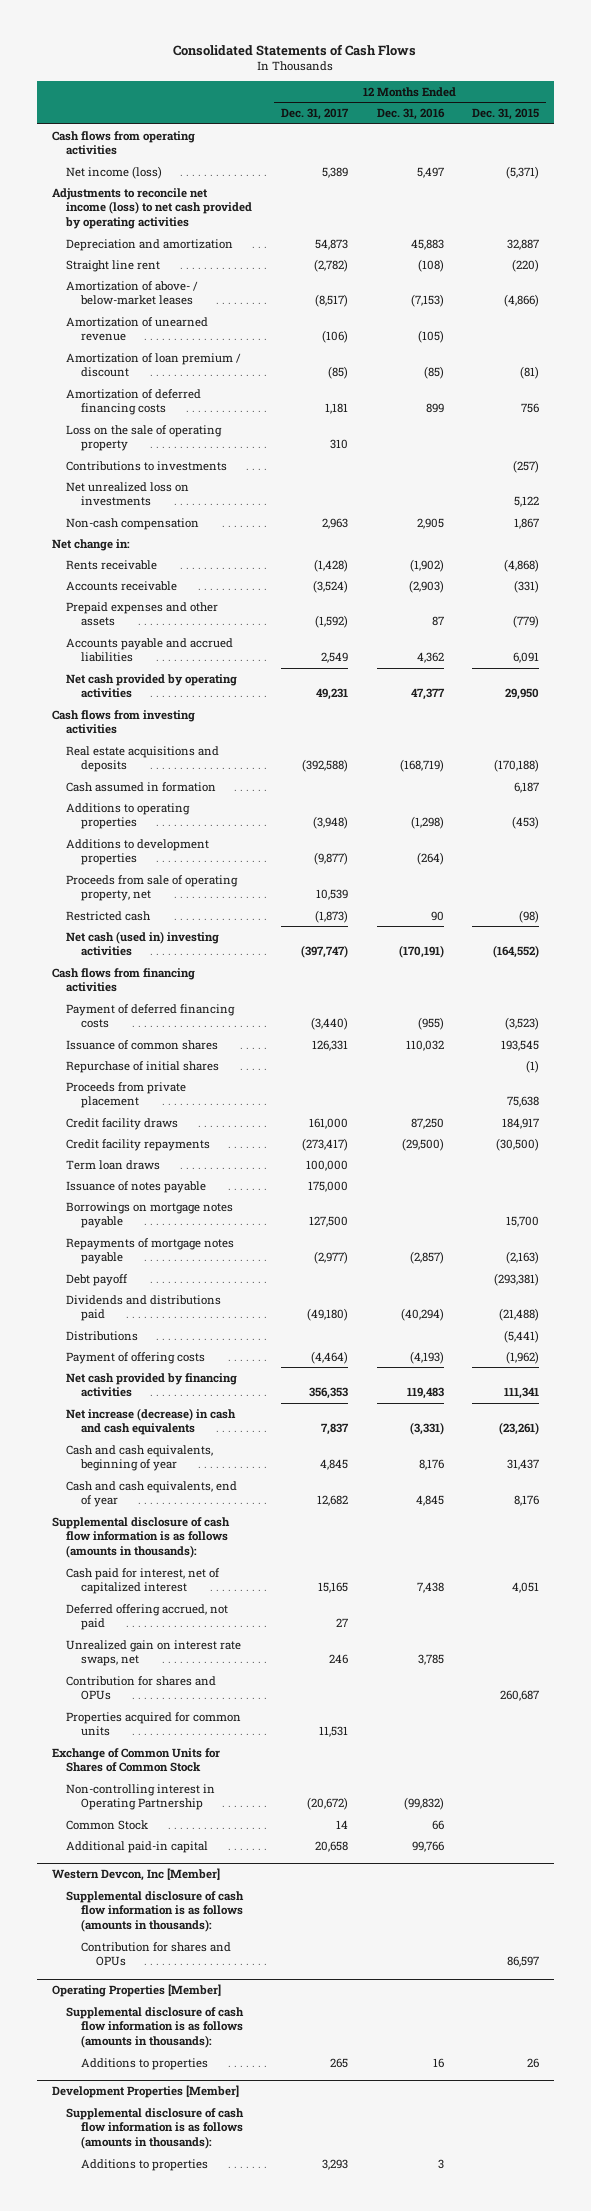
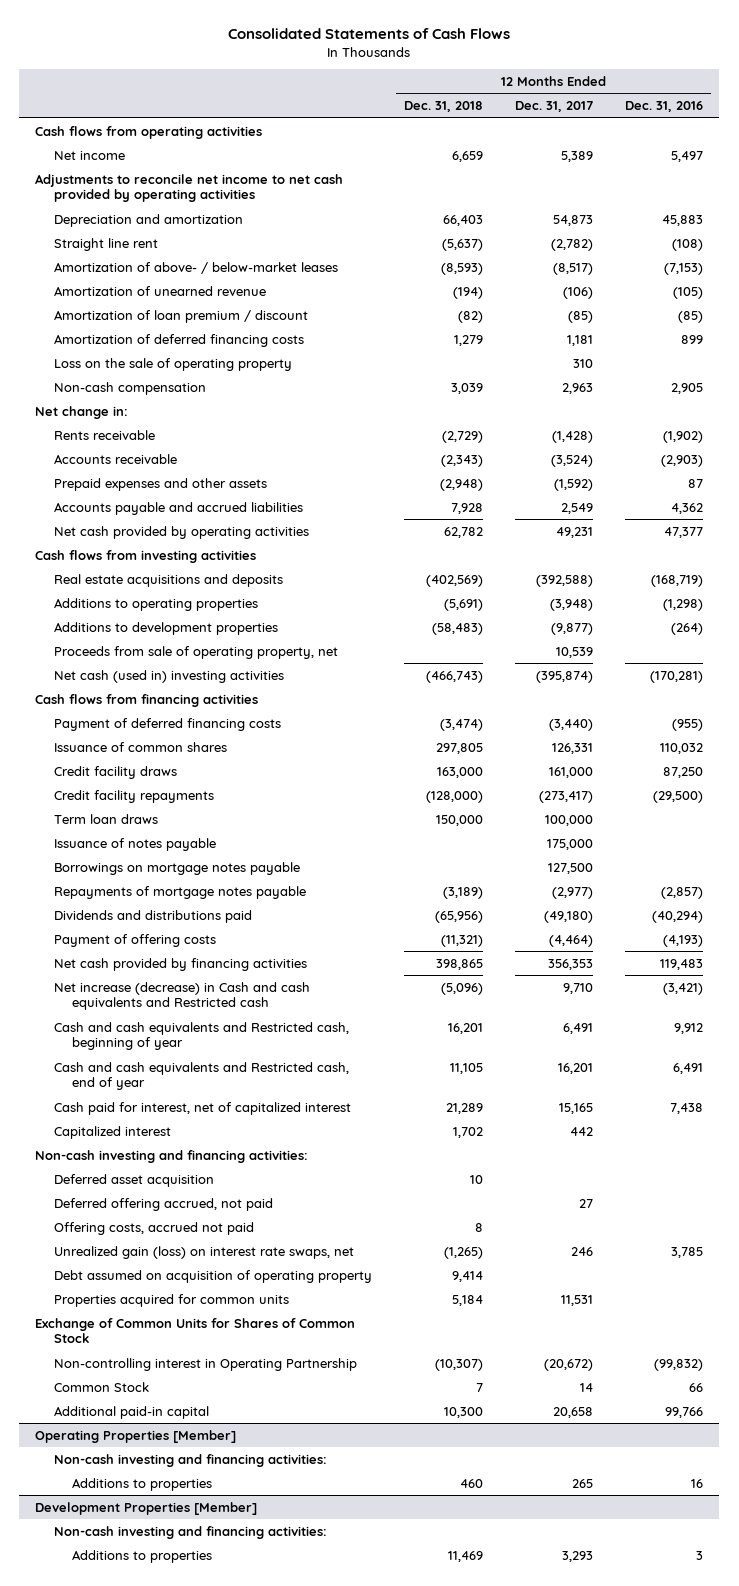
- | 12 Months Ended Dec. 31, 2017 | 12 Months Ended Dec. 31, 2016 | 12 Months Ended Dec. 31, 2015
+ | 12 Months Ended Dec. 31, 2018 | 12 Months Ended Dec. 31, 2017 | 12 Months Ended Dec. 31, 2016
- Net income (loss) | 5,389 | 5,497 | (5,371)
- Adjustments to reconcile net income (loss) to net cash provided by operating activities
+ Net income | 6,659 | 5,389 | 5,497
+ Adjustments to reconcile net income to net cash provided by operating activities
- Contributions to investments | | | (257)
- Net unrealized loss on investments | | | 5,122
- Cash assumed in formation | | | 6,187
- Restricted cash | (1,873) | 90 | (98)
- Net cash (used in) investing activities | (397,747) | (170,191) | (164,552)
+ Net cash (used in) investing activities | (466,743) | (395,874) | (170,281)
- Repurchase of initial shares | | | (1)
- Proceeds from private placement | | | 75,638
- Debt payoff | | | (293,381)
- Distributions | | | (5,441)
- Net increase (decrease) in cash and cash equivalents | 7,837 | (3,331) | (23,261)
- Cash and cash equivalents, beginning of year | 4,845 | 8,176 | 31,437
- Cash and cash equivalents, end of year | 12,682 | 4,845 | 8,176
- Supplemental disclosure of cash flow information is as follows (amounts in thousands):
+ Net increase (decrease) in Cash and cash equivalents and Restricted cash | (5,096) | 9,710 | (3,421)
+ Cash and cash equivalents and Restricted cash, beginning of year | 16,201 | 6,491 | 9,912
+ Cash and cash equivalents and Restricted cash, end of year | 11,105 | 16,201 | 6,491
+ Capitalized interest | 1,702 | 442 |
+ Non-cash investing and financing activities:
+ Deferred asset acquisition | 10 | |
- Unrealized gain on interest rate swaps, net | 246 | 3,785 |
- Contribution for shares and OPUs | | | 260,687
+ Offering costs, accrued not paid | 8 | |
+ Unrealized gain (loss) on interest rate swaps, net | (1,265) | 246 | 3,785
+ Debt assumed on acquisition of operating property | 9,414 | |
- Western Devcon, Inc [Member]
- Supplemental disclosure of cash flow information is as follows (amounts in thousands):
- Contribution for shares and OPUs | | | 86,597
@ Operating Properties [Member]
- Supplemental disclosure of cash flow information is as follows (amounts in thousands):
+ Non-cash investing and financing activities:
@ Development Properties [Member]
- Supplemental disclosure of cash flow information is as follows (amounts in thousands):
+ Non-cash investing and financing activities:

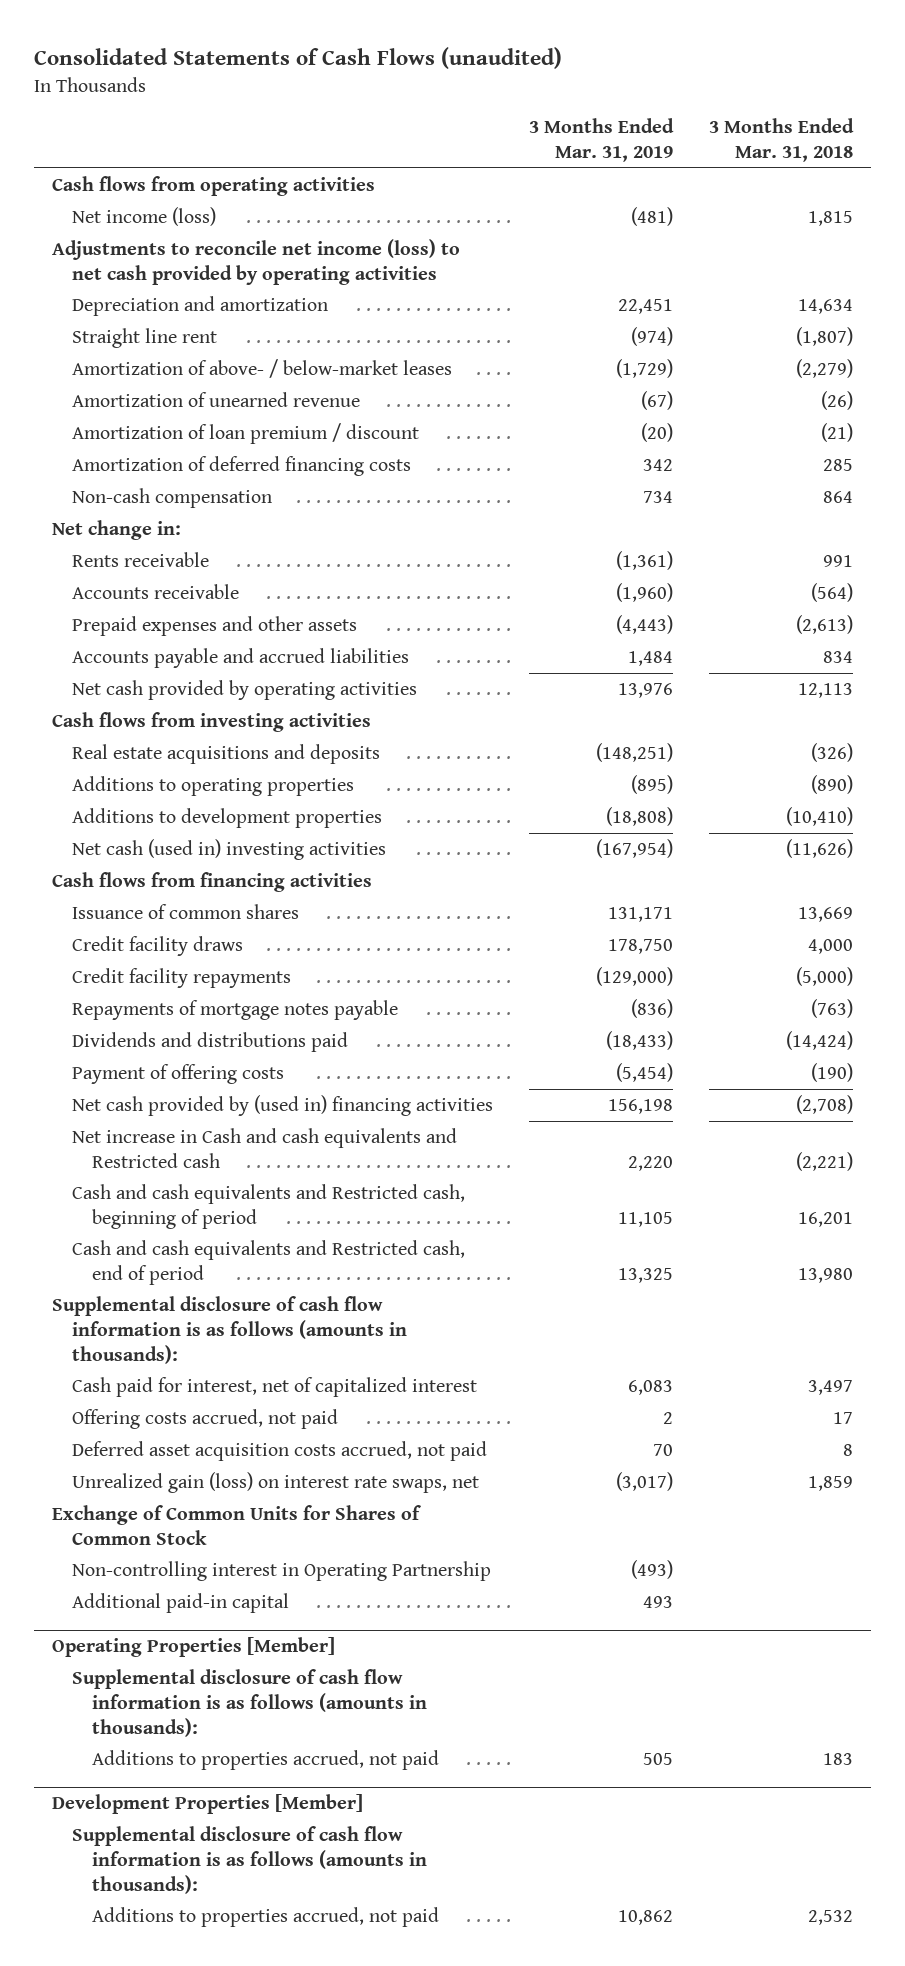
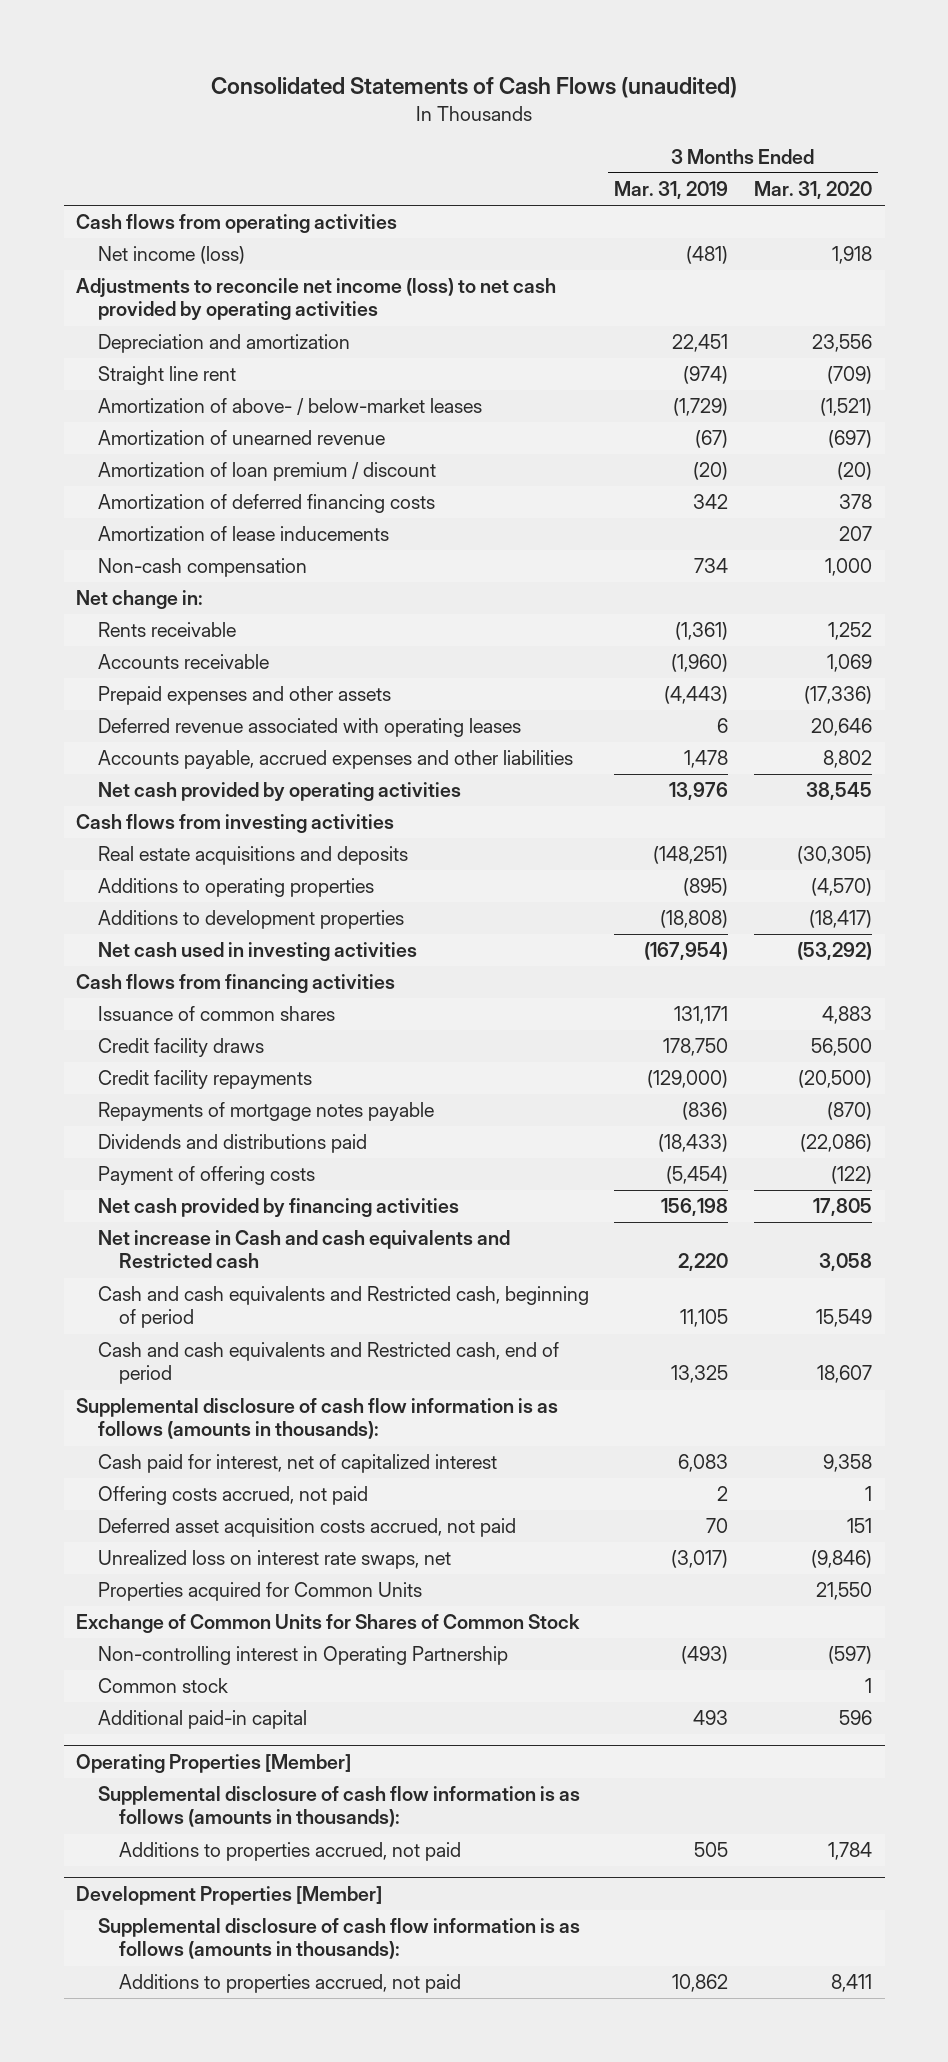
- | 3 Months Ended Mar. 31, 2019 | 3 Months Ended Mar. 31, 2018
+ | 3 Months Ended Mar. 31, 2019 | 3 Months Ended Mar. 31, 2020
+ Amortization of lease inducements | | 207
- Accounts payable and accrued liabilities | 1,484 | 834
+ Deferred revenue associated with operating leases | 6 | 20,646
+ Accounts payable, accrued expenses and other liabilities | 1,478 | 8,802
- Net cash (used in) investing activities | (167,954) | (11,626)
+ Net cash used in investing activities | (167,954) | (53,292)
- Net cash provided by (used in) financing activities | 156,198 | (2,708)
+ Net cash provided by financing activities | 156,198 | 17,805
- Unrealized gain (loss) on interest rate swaps, net | (3,017) | 1,859
+ Unrealized loss on interest rate swaps, net | (3,017) | (9,846)
+ Properties acquired for Common Units | | 21,550
+ Common stock | | 1

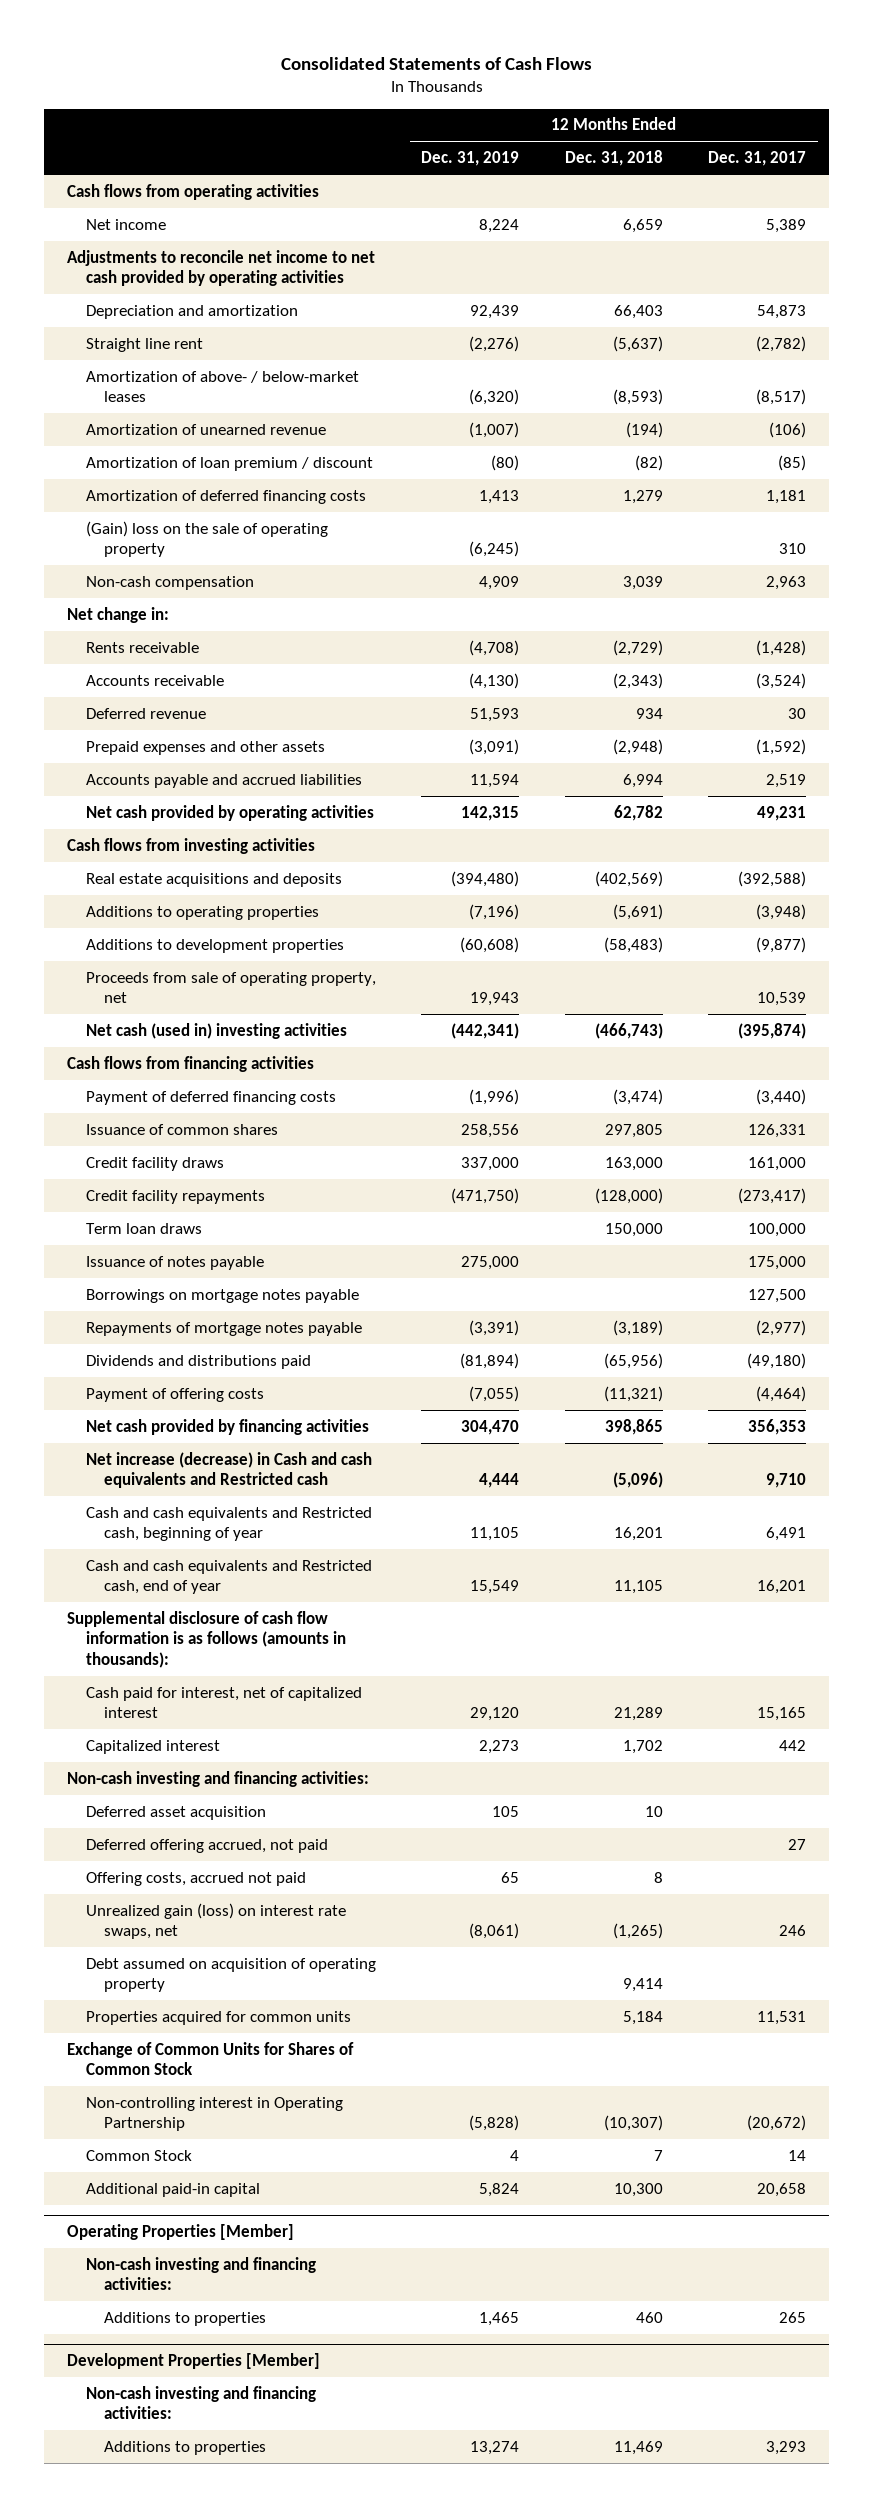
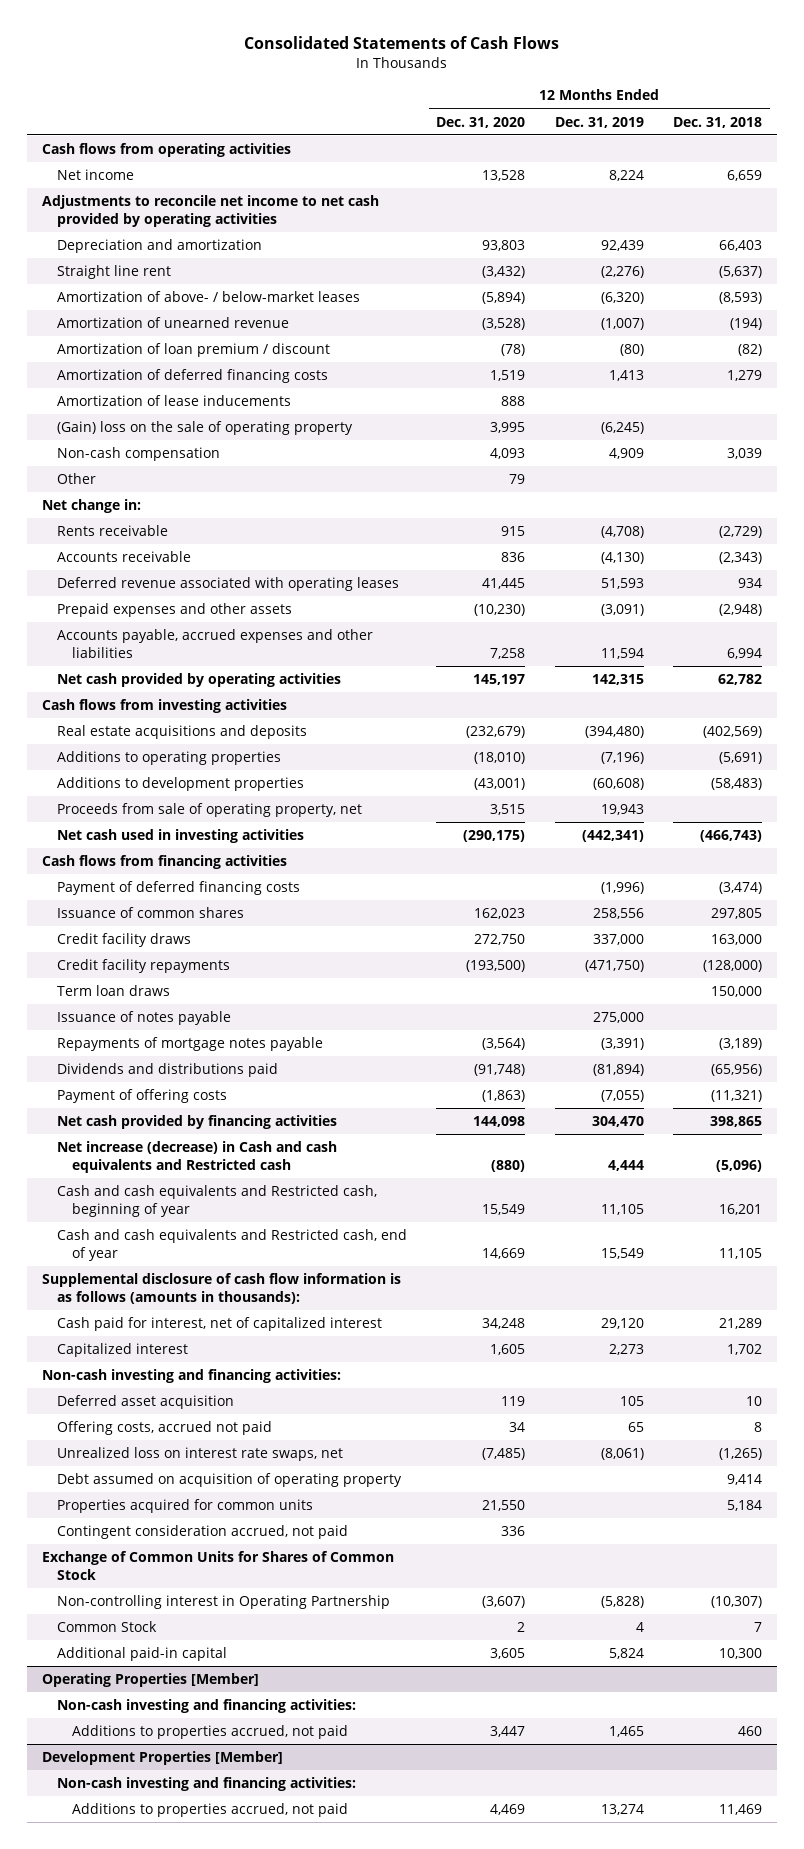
- | 12 Months Ended Dec. 31, 2019 | 12 Months Ended Dec. 31, 2018 | 12 Months Ended Dec. 31, 2017
+ | 12 Months Ended Dec. 31, 2020 | 12 Months Ended Dec. 31, 2019 | 12 Months Ended Dec. 31, 2018
+ Amortization of lease inducements | 888 | |
+ Other | 79 | |
- Deferred revenue | 51,593 | 934 | 30
+ Deferred revenue associated with operating leases | 41,445 | 51,593 | 934
- Accounts payable and accrued liabilities | 11,594 | 6,994 | 2,519
+ Accounts payable, accrued expenses and other liabilities | 7,258 | 11,594 | 6,994
- Net cash (used in) investing activities | (442,341) | (466,743) | (395,874)
+ Net cash used in investing activities | (290,175) | (442,341) | (466,743)
- Borrowings on mortgage notes payable | | | 127,500
- Deferred offering accrued, not paid | | | 27
- Unrealized gain (loss) on interest rate swaps, net | (8,061) | (1,265) | 246
+ Unrealized loss on interest rate swaps, net | (7,485) | (8,061) | (1,265)
+ Contingent consideration accrued, not paid | 336 | |
@ Operating Properties [Member]
- Additions to properties | 1,465 | 460 | 265
+ Additions to properties accrued, not paid | 3,447 | 1,465 | 460
@ Development Properties [Member]
- Additions to properties | 13,274 | 11,469 | 3,293
+ Additions to properties accrued, not paid | 4,469 | 13,274 | 11,469

